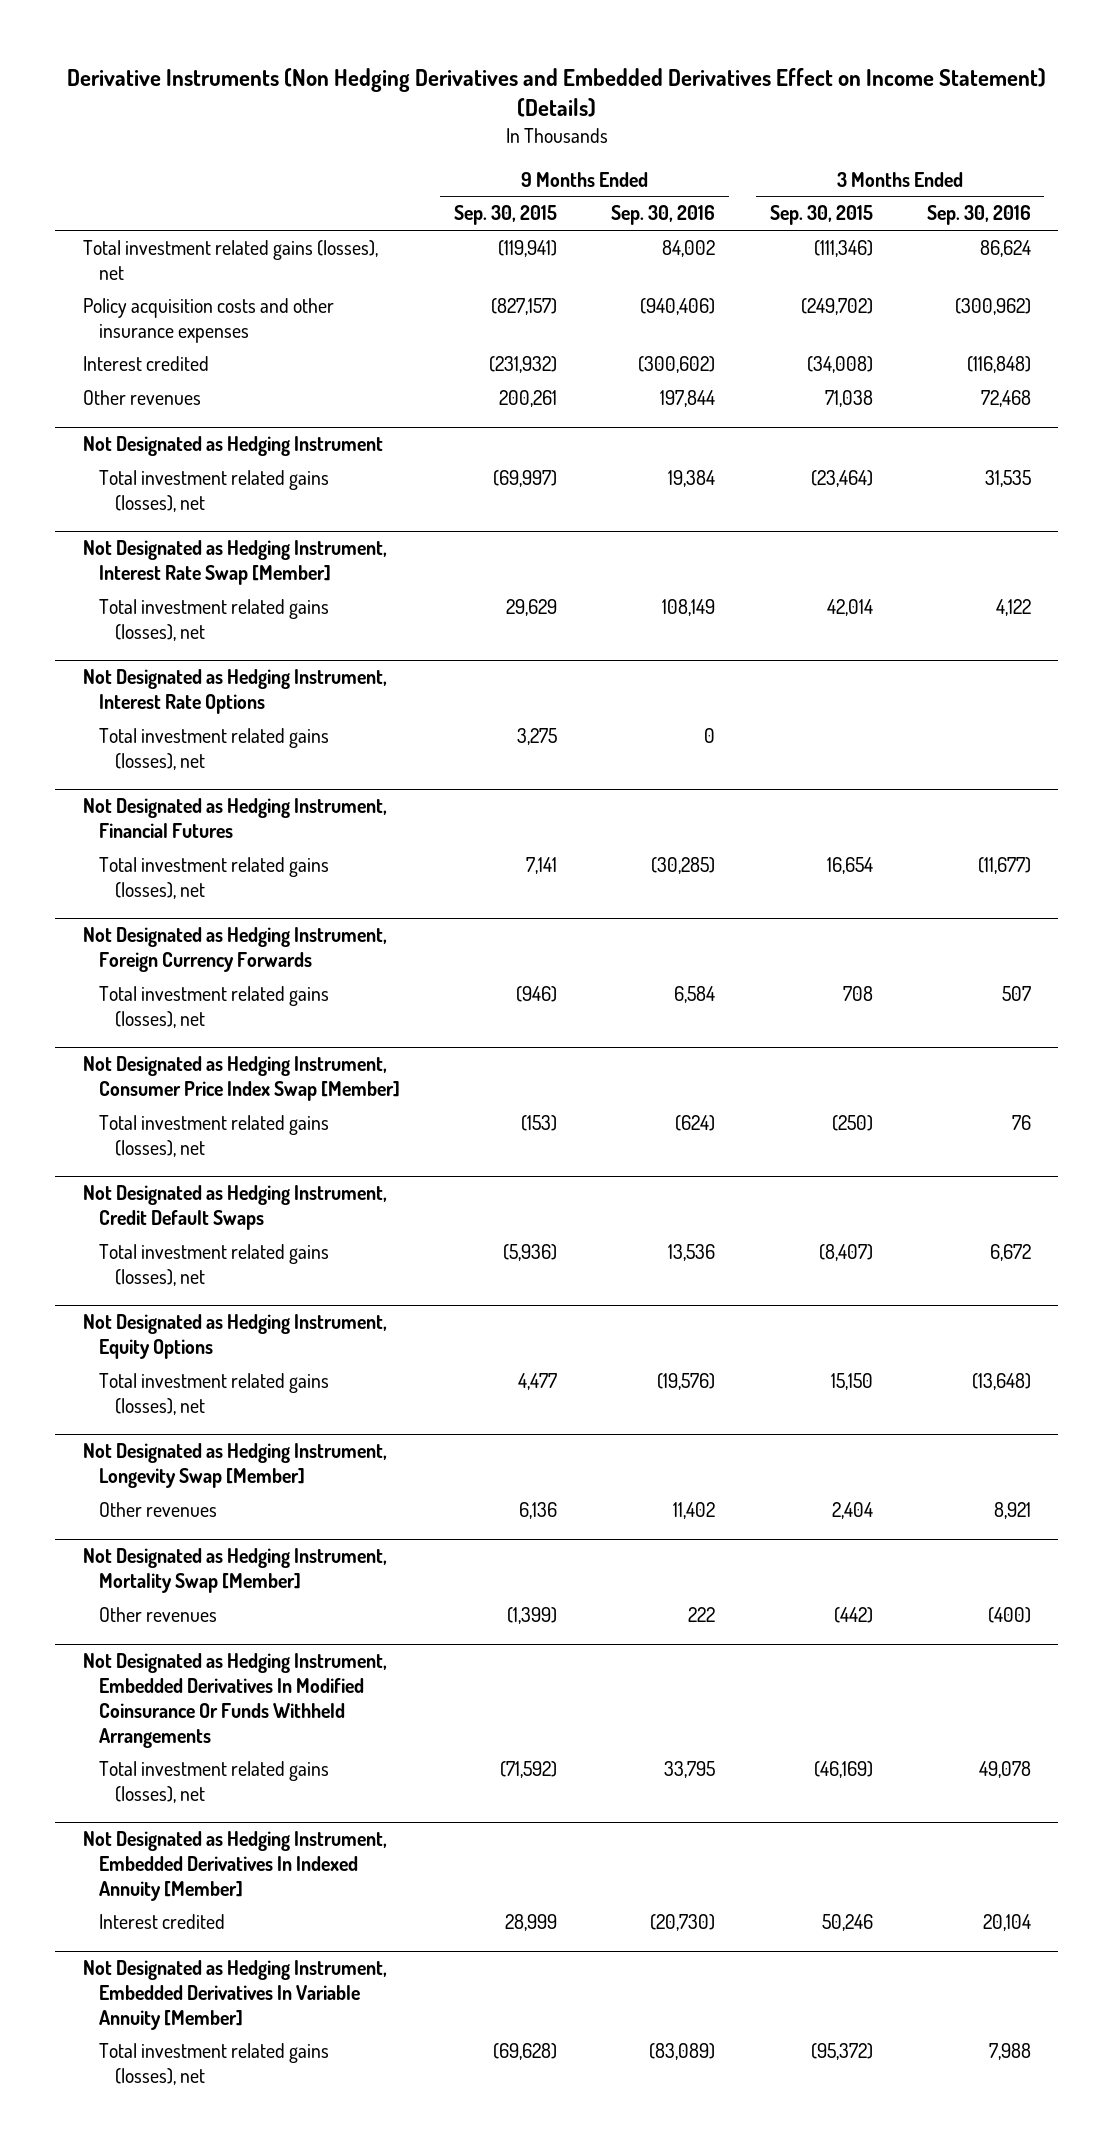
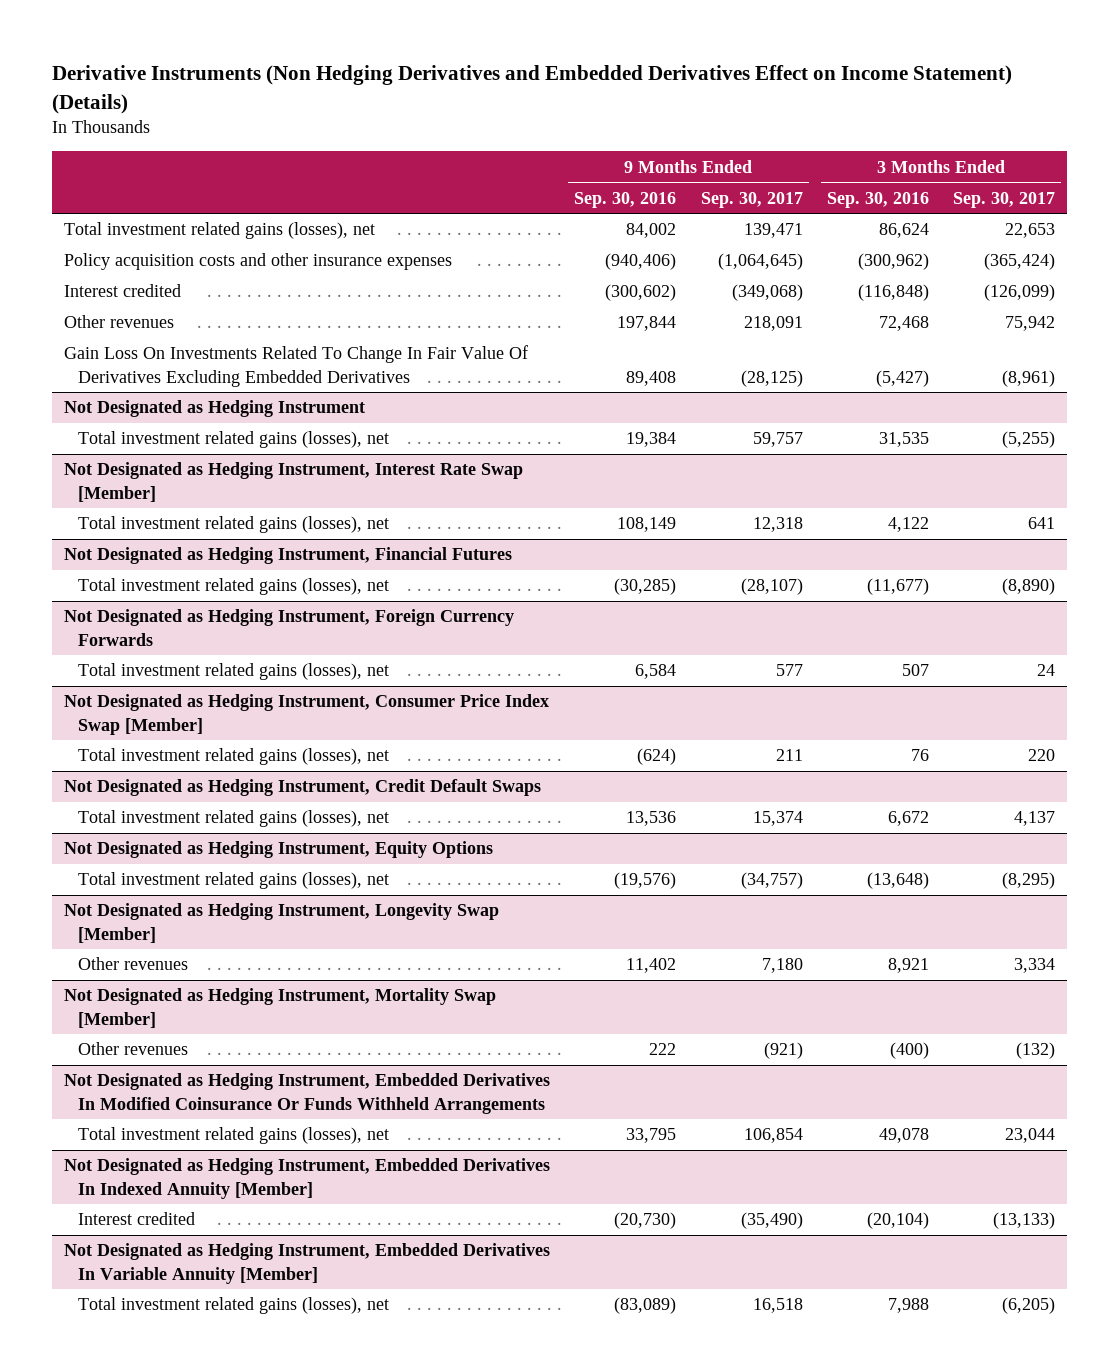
- | 9 Months Ended Sep. 30, 2015 | 9 Months Ended Sep. 30, 2016 | 3 Months Ended Sep. 30, 2015 | 3 Months Ended Sep. 30, 2016
+ | 9 Months Ended Sep. 30, 2016 | 9 Months Ended Sep. 30, 2017 | 3 Months Ended Sep. 30, 2016 | 3 Months Ended Sep. 30, 2017
+ Gain Loss On Investments Related To Change In Fair Value Of Derivatives Excluding Embedded Derivatives | 89,408 | (28,125) | (5,427) | (8,961)
- Not Designated as Hedging Instrument, Interest Rate Options
- Total investment related gains (losses), net | 3,275 | 0 | |
@ Not Designated as Hedging Instrument, Embedded Derivatives In Indexed Annuity [Member]
- Interest credited | 28,999 | (20,730) | 50,246 | 20,104
+ Interest credited | (20,730) | (35,490) | (20,104) | (13,133)

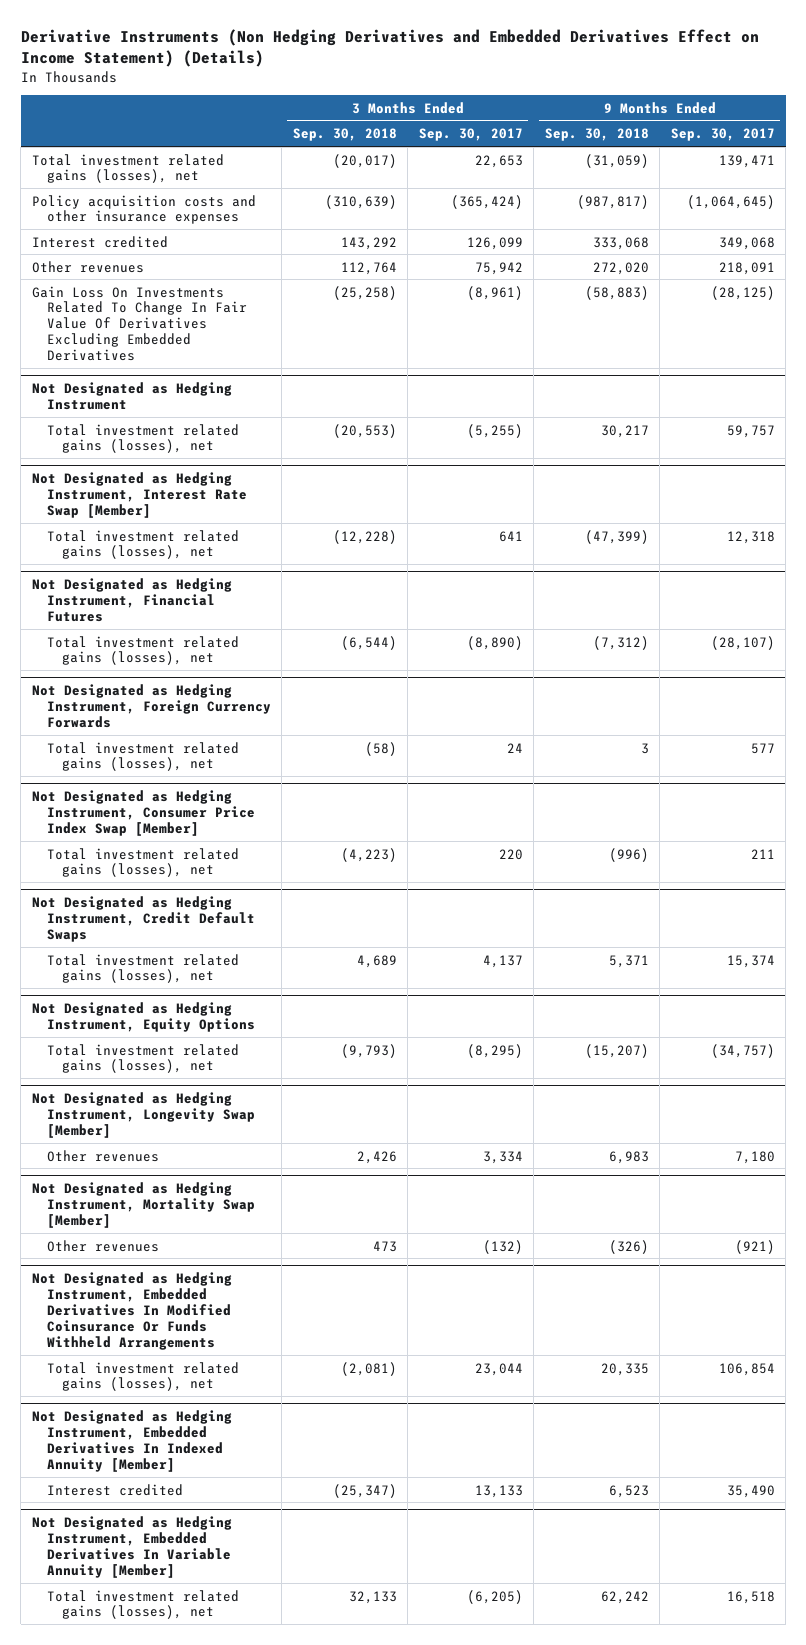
- | 9 Months Ended Sep. 30, 2016 | 9 Months Ended Sep. 30, 2017 | 3 Months Ended Sep. 30, 2016 | 3 Months Ended Sep. 30, 2017
+ | 3 Months Ended Sep. 30, 2018 | 3 Months Ended Sep. 30, 2017 | 9 Months Ended Sep. 30, 2018 | 9 Months Ended Sep. 30, 2017
- Interest credited | (300,602) | (349,068) | (116,848) | (126,099)
+ Interest credited | 143,292 | 126,099 | 333,068 | 349,068
@ Not Designated as Hedging Instrument, Embedded Derivatives In Indexed Annuity [Member]
- Interest credited | (20,730) | (35,490) | (20,104) | (13,133)
+ Interest credited | (25,347) | 13,133 | 6,523 | 35,490

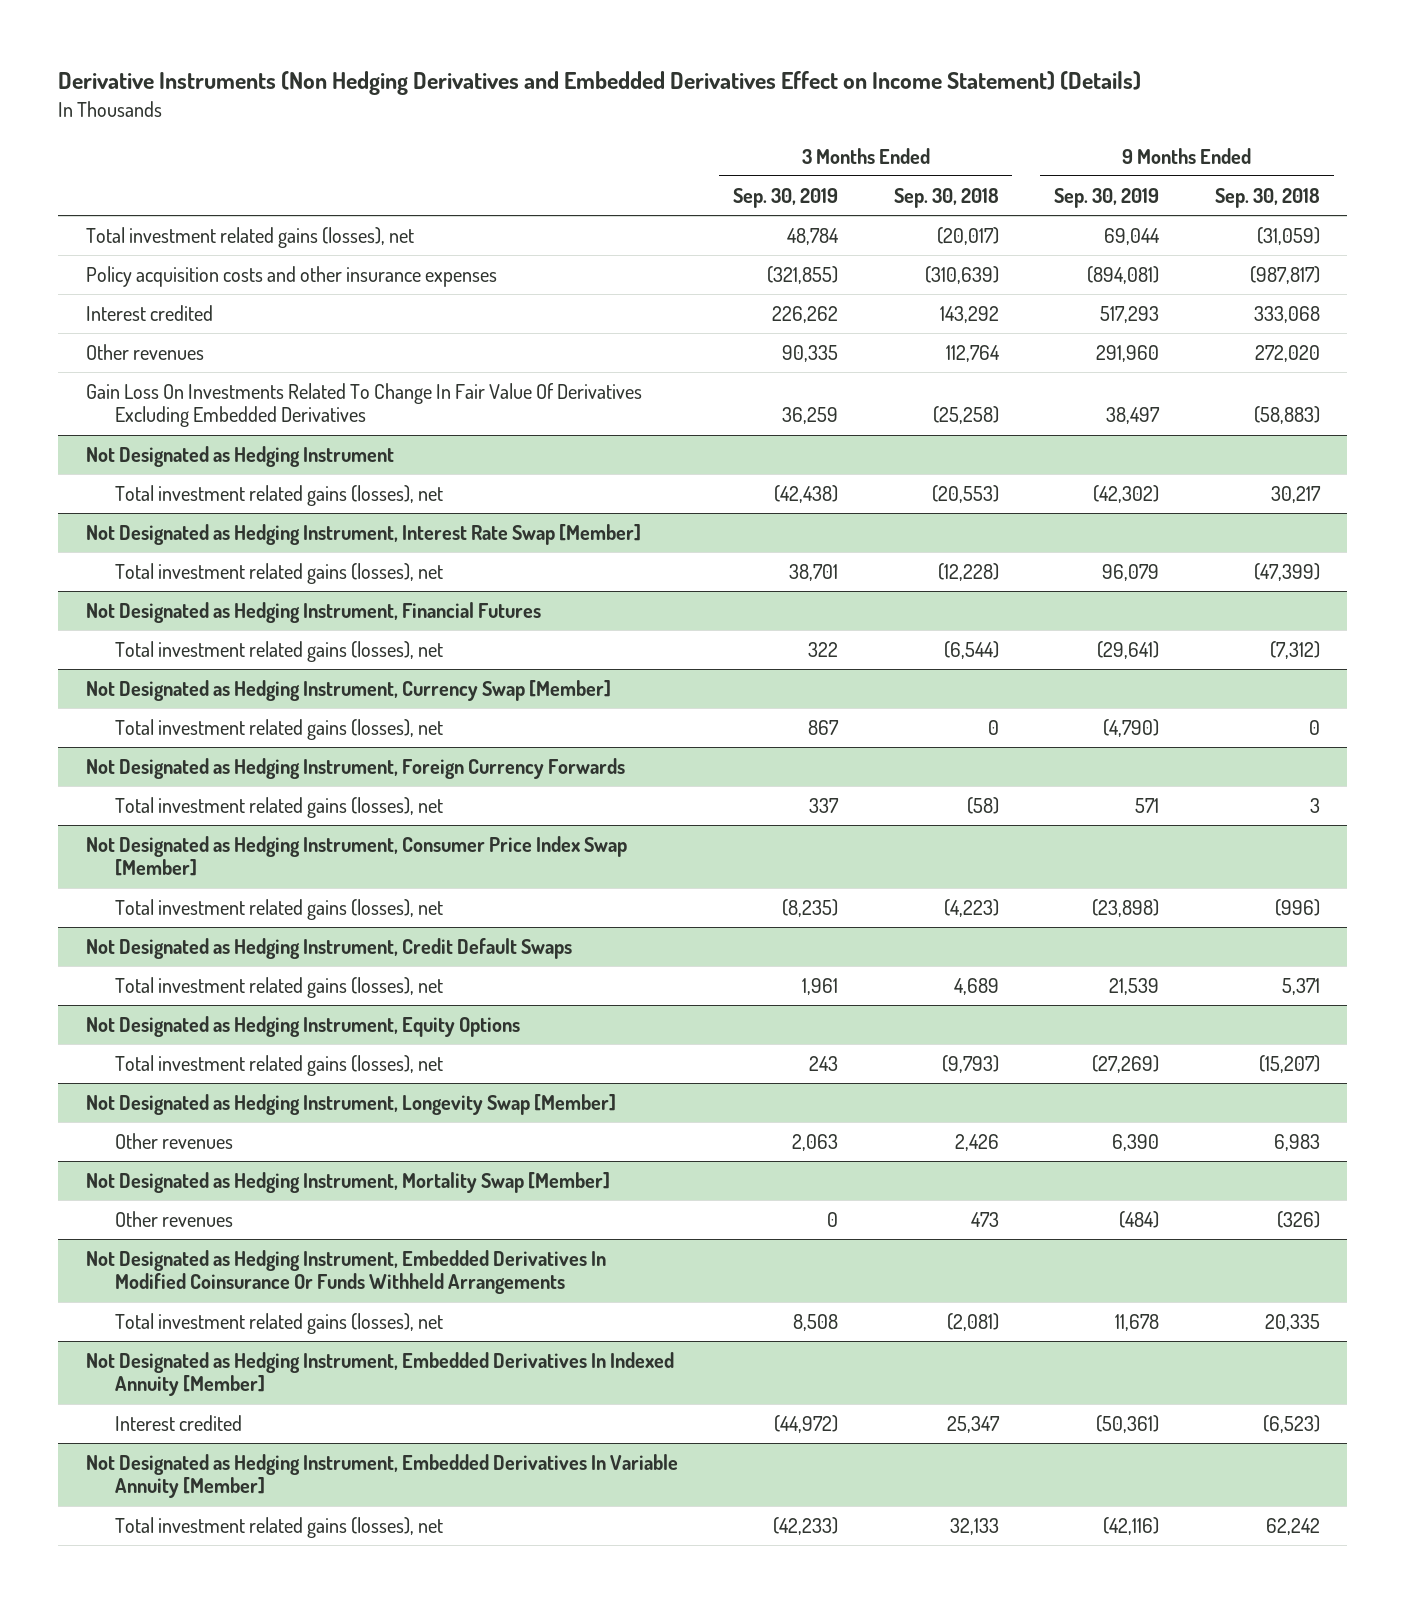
- | 3 Months Ended Sep. 30, 2018 | 3 Months Ended Sep. 30, 2017 | 9 Months Ended Sep. 30, 2018 | 9 Months Ended Sep. 30, 2017
+ | 3 Months Ended Sep. 30, 2019 | 3 Months Ended Sep. 30, 2018 | 9 Months Ended Sep. 30, 2019 | 9 Months Ended Sep. 30, 2018
+ Not Designated as Hedging Instrument, Currency Swap [Member]
+ Total investment related gains (losses), net | 867 | 0 | (4,790) | 0
@ Not Designated as Hedging Instrument, Embedded Derivatives In Indexed Annuity [Member]
- Interest credited | (25,347) | 13,133 | 6,523 | 35,490
+ Interest credited | (44,972) | 25,347 | (50,361) | (6,523)

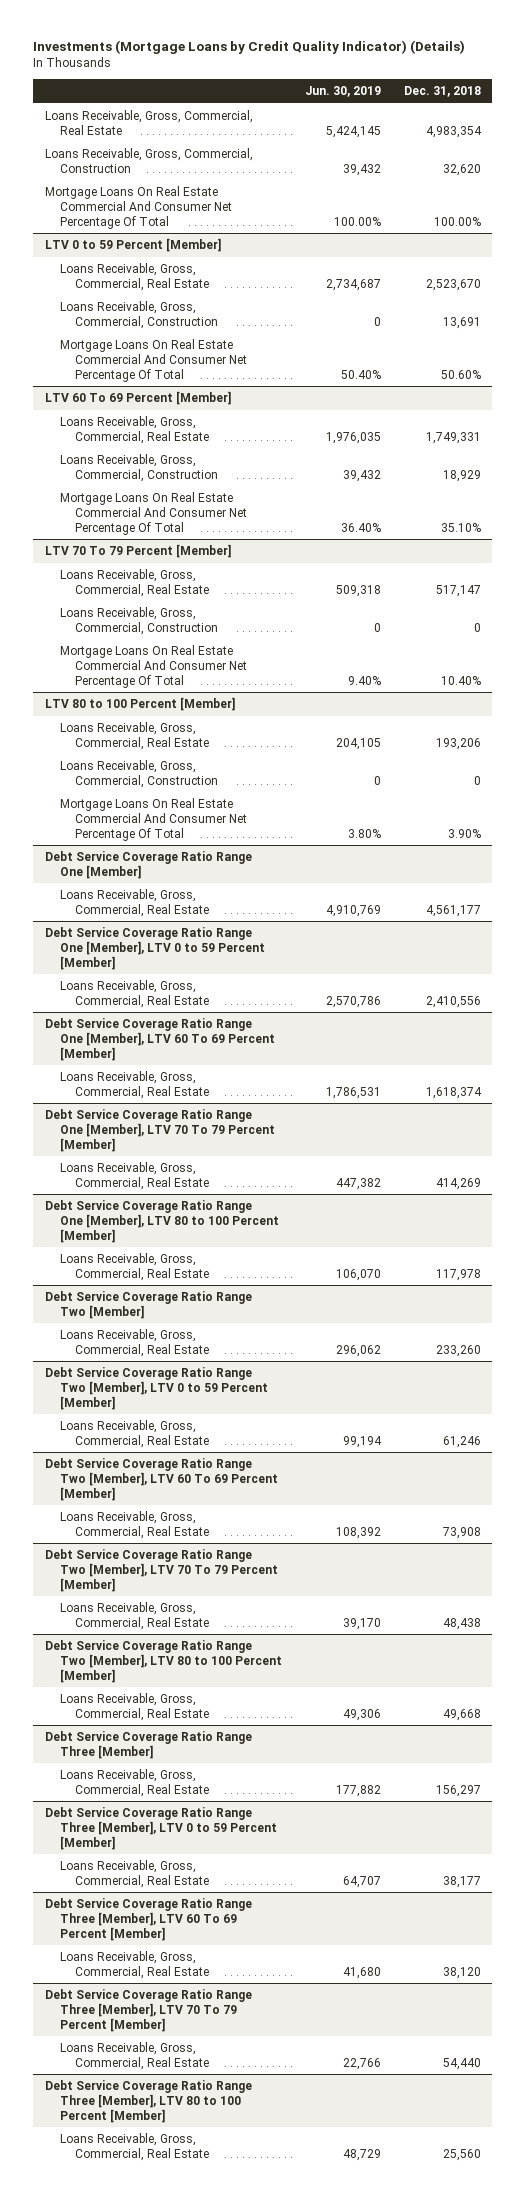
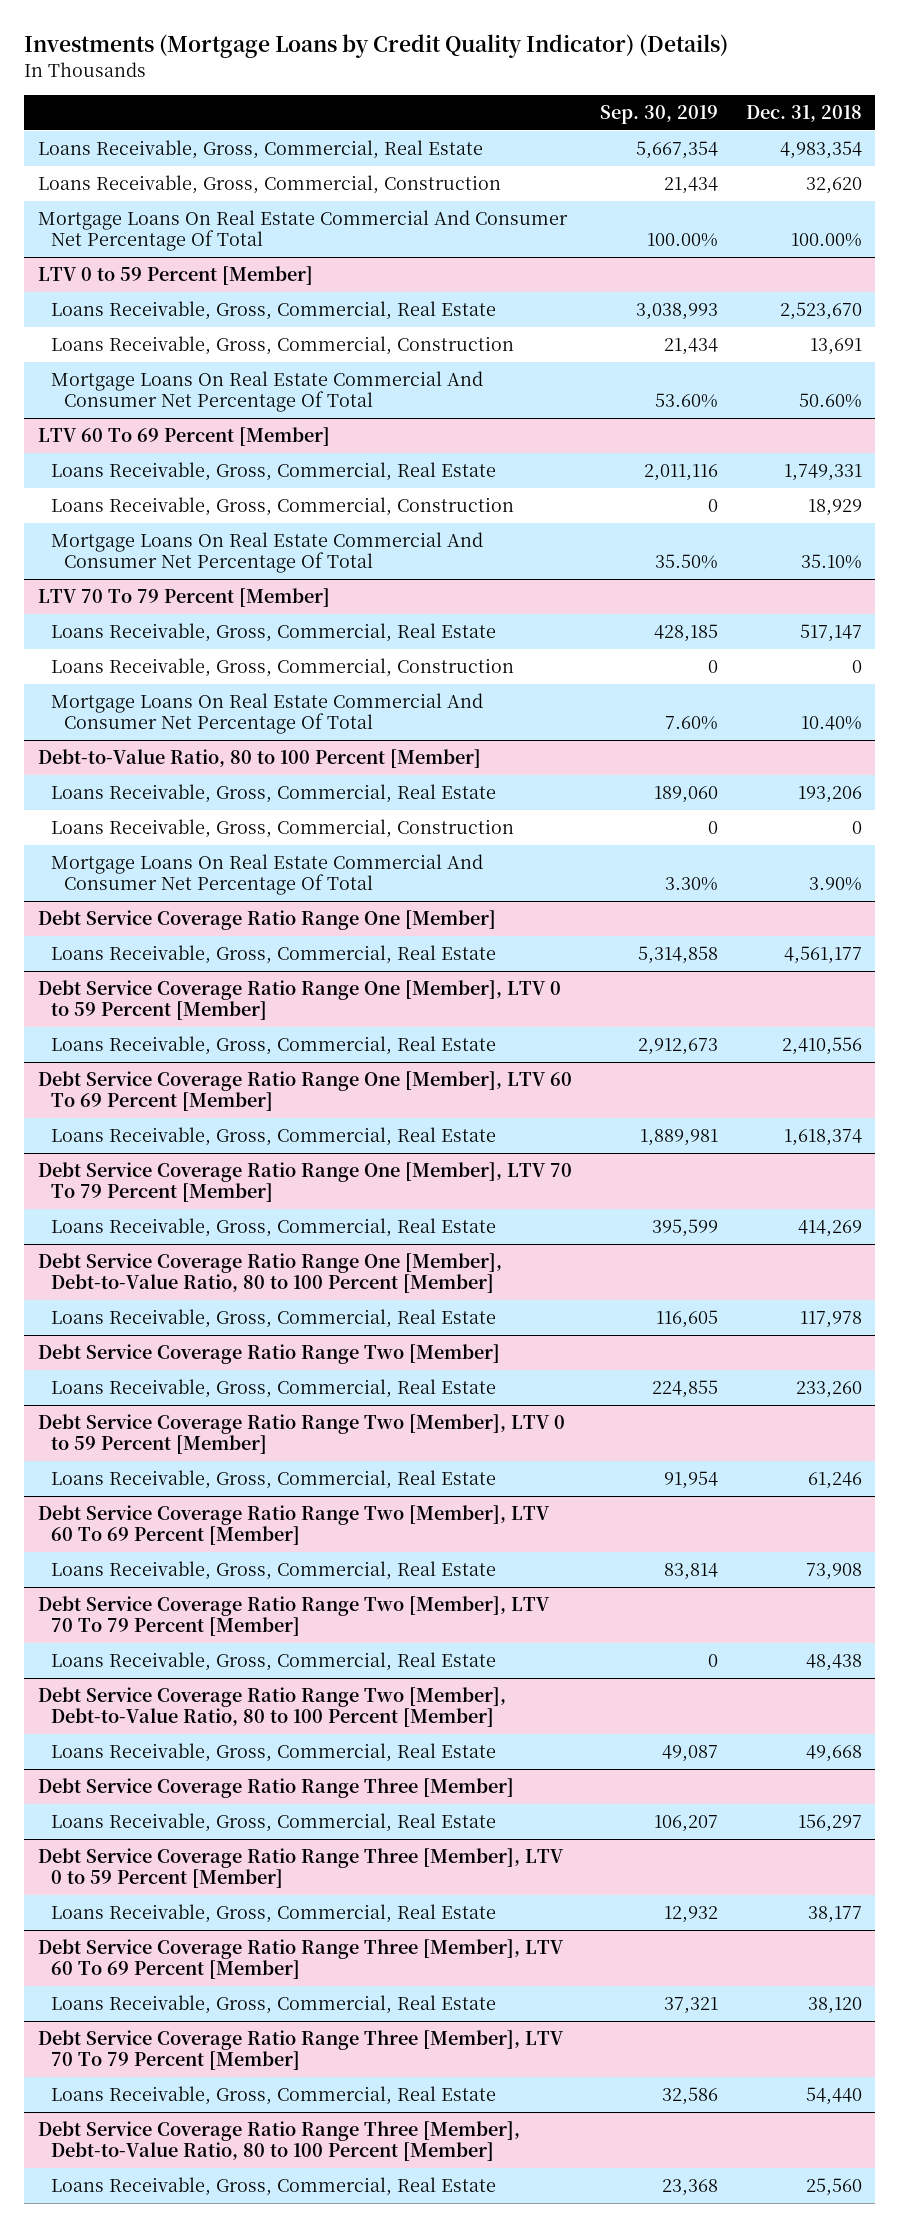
- | Jun. 30, 2019 | Dec. 31, 2018
+ | Sep. 30, 2019 | Dec. 31, 2018
- LTV 80 to 100 Percent [Member]
+ Debt-to-Value Ratio, 80 to 100 Percent [Member]
- Debt Service Coverage Ratio Range One [Member], LTV 80 to 100 Percent [Member]
+ Debt Service Coverage Ratio Range One [Member], Debt-to-Value Ratio, 80 to 100 Percent [Member]
- Debt Service Coverage Ratio Range Two [Member], LTV 80 to 100 Percent [Member]
+ Debt Service Coverage Ratio Range Two [Member], Debt-to-Value Ratio, 80 to 100 Percent [Member]
- Debt Service Coverage Ratio Range Three [Member], LTV 80 to 100 Percent [Member]
+ Debt Service Coverage Ratio Range Three [Member], Debt-to-Value Ratio, 80 to 100 Percent [Member]

